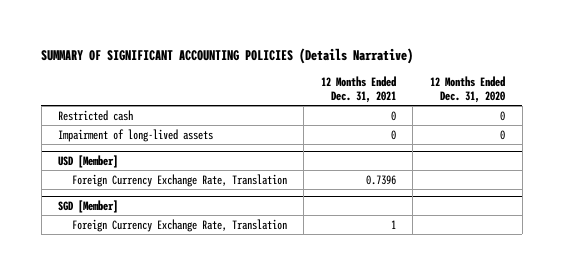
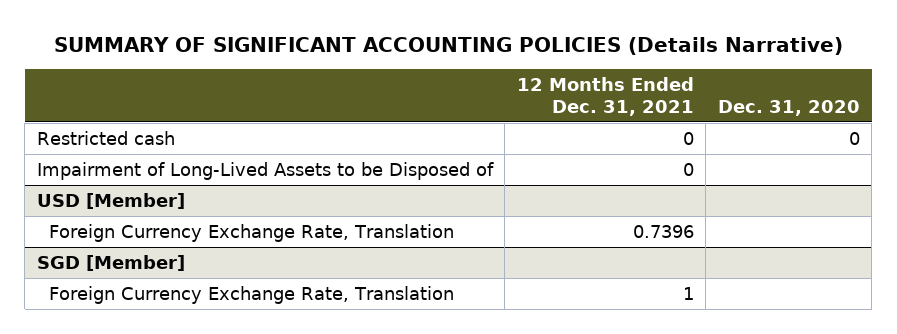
- | 12 Months Ended Dec. 31, 2021 | 12 Months Ended Dec. 31, 2020
+ | 12 Months Ended Dec. 31, 2021 | Dec. 31, 2020
- Impairment of long-lived assets | 0 | 0
+ Impairment of Long-Lived Assets to be Disposed of | 0 |

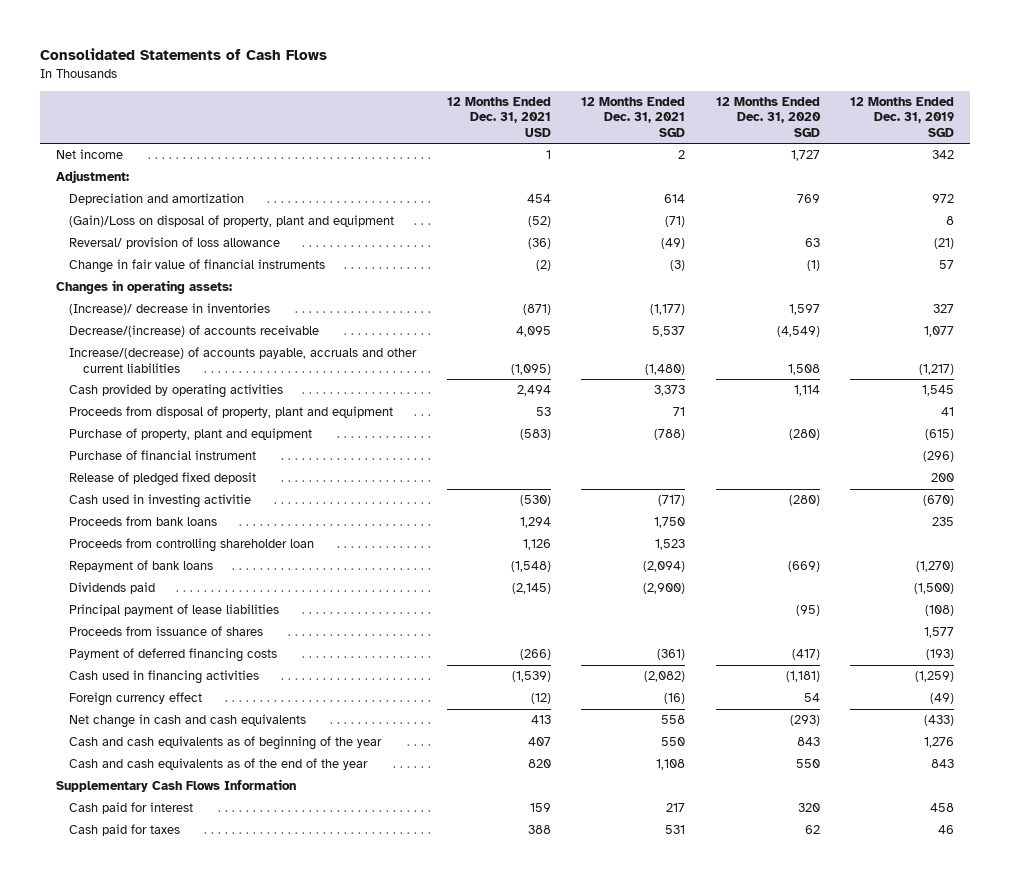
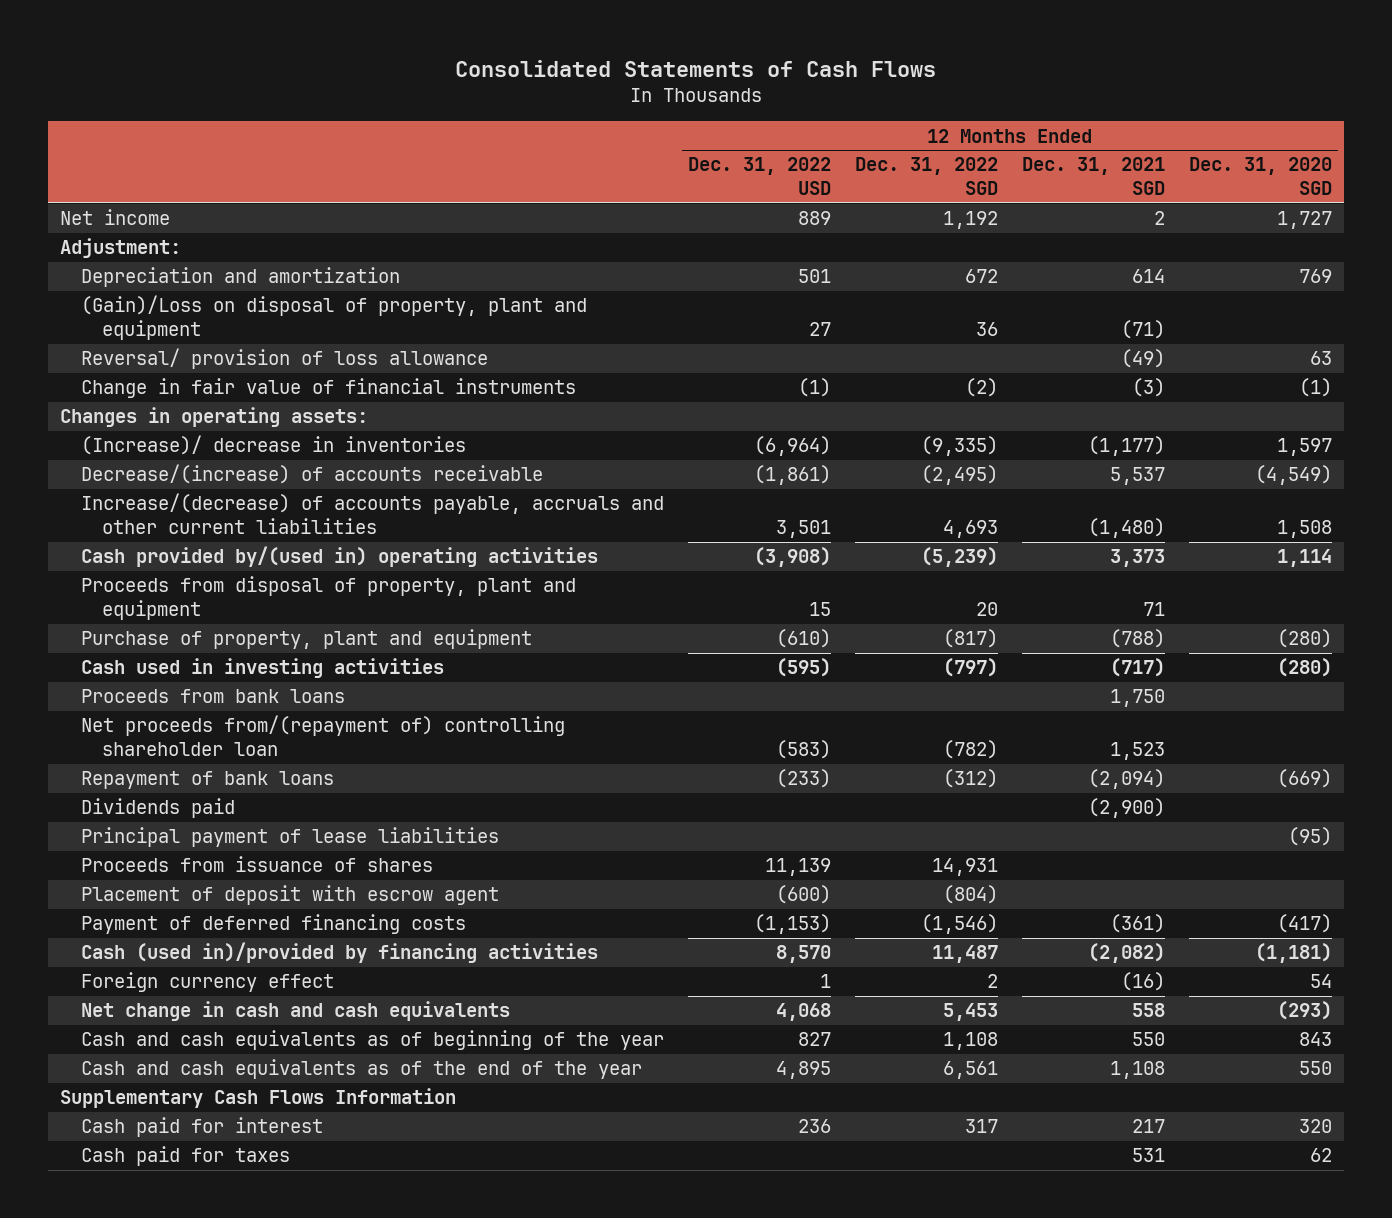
- | 12 Months Ended Dec. 31, 2021 USD | 12 Months Ended Dec. 31, 2021 SGD | 12 Months Ended Dec. 31, 2020 SGD | 12 Months Ended Dec. 31, 2019 SGD
+ | 12 Months Ended Dec. 31, 2022 USD | 12 Months Ended Dec. 31, 2022 SGD | 12 Months Ended Dec. 31, 2021 SGD | 12 Months Ended Dec. 31, 2020 SGD
- Cash provided by operating activities | 2,494 | 3,373 | 1,114 | 1,545
+ Cash provided by/(used in) operating activities | (3,908) | (5,239) | 3,373 | 1,114
- Purchase of financial instrument | | | | (296)
- Release of pledged fixed deposit | | | | 200
- Cash used in investing activitie | (530) | (717) | (280) | (670)
+ Cash used in investing activities | (595) | (797) | (717) | (280)
- Proceeds from controlling shareholder loan | 1,126 | 1,523 | |
+ Net proceeds from/(repayment of) controlling shareholder loan | (583) | (782) | 1,523 |
+ Placement of deposit with escrow agent | (600) | (804) | |
- Cash used in financing activities | (1,539) | (2,082) | (1,181) | (1,259)
+ Cash (used in)/provided by financing activities | 8,570 | 11,487 | (2,082) | (1,181)

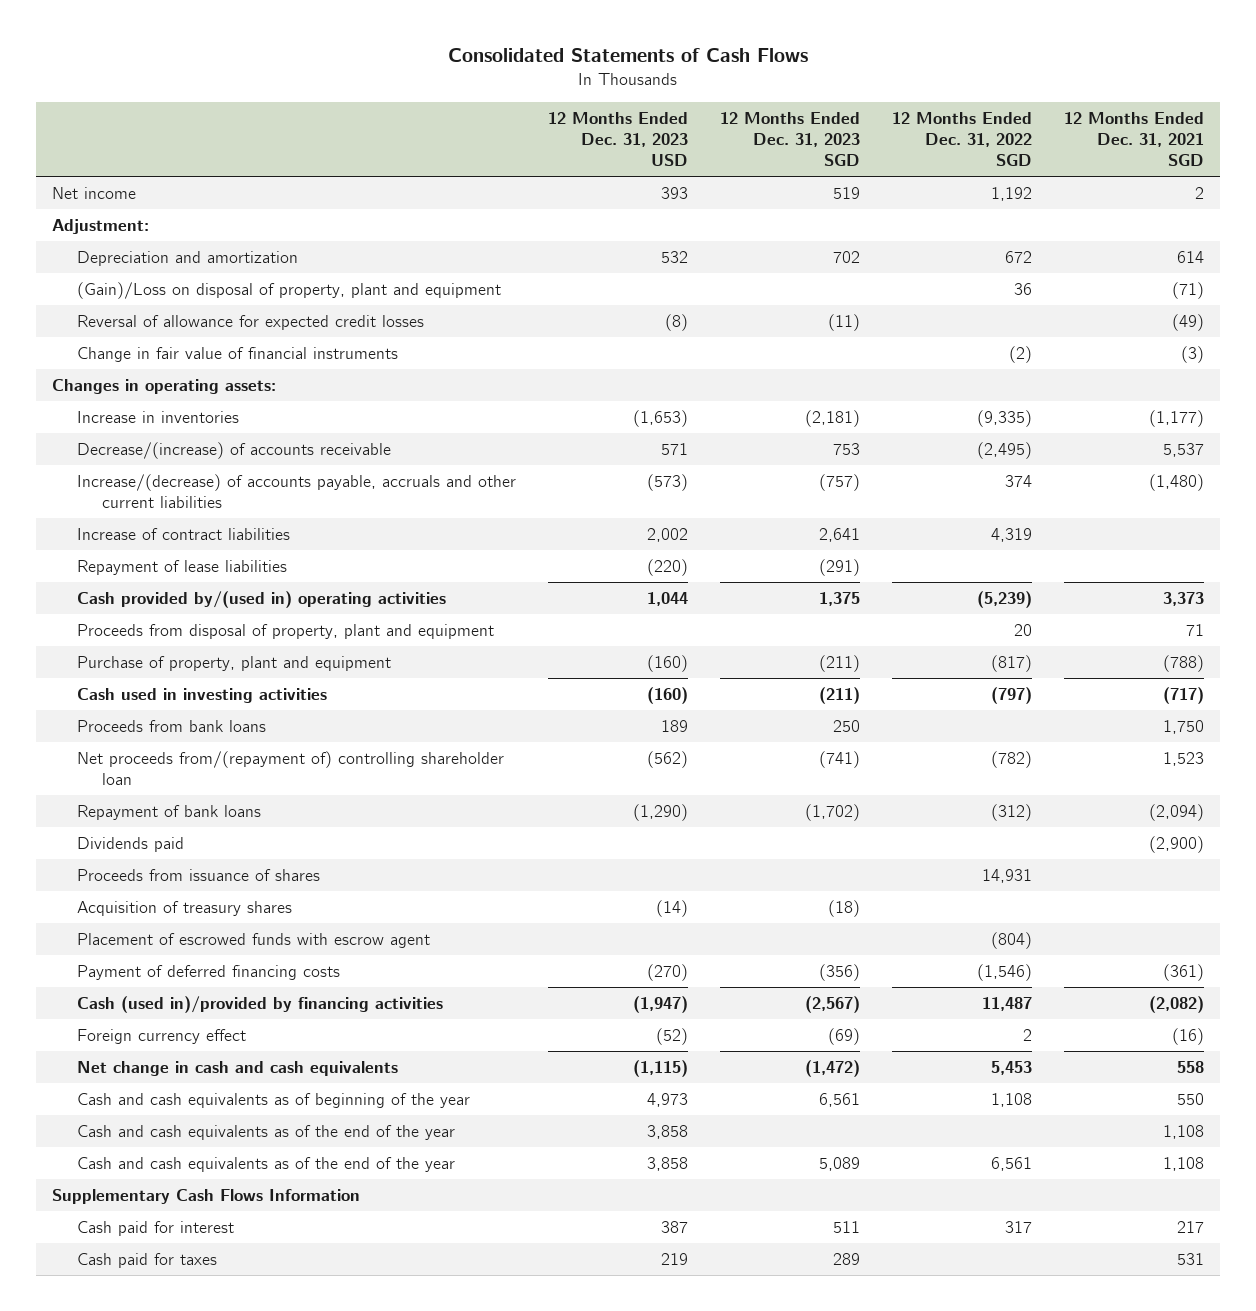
- | 12 Months Ended Dec. 31, 2022 USD | 12 Months Ended Dec. 31, 2022 SGD | 12 Months Ended Dec. 31, 2021 SGD | 12 Months Ended Dec. 31, 2020 SGD
+ | 12 Months Ended Dec. 31, 2023 USD | 12 Months Ended Dec. 31, 2023 SGD | 12 Months Ended Dec. 31, 2022 SGD | 12 Months Ended Dec. 31, 2021 SGD
- Reversal/ provision of loss allowance | | | (49) | 63
+ Reversal of allowance for expected credit losses | (8) | (11) | | (49)
- (Increase)/ decrease in inventories | (6,964) | (9,335) | (1,177) | 1,597
+ Increase in inventories | (1,653) | (2,181) | (9,335) | (1,177)
- Increase/(decrease) of accounts payable, accruals and other current liabilities | 3,501 | 4,693 | (1,480) | 1,508
+ Increase/(decrease) of accounts payable, accruals and other current liabilities | (573) | (757) | 374 | (1,480)
+ Increase of contract liabilities | 2,002 | 2,641 | 4,319 |
+ Repayment of lease liabilities | (220) | (291) | |
- Principal payment of lease liabilities | | | | (95)
- Placement of deposit with escrow agent | (600) | (804) | |
+ Acquisition of treasury shares | (14) | (18) | |
+ Placement of escrowed funds with escrow agent | | | (804) |
+ Cash and cash equivalents as of the end of the year | 3,858 | | | 1,108

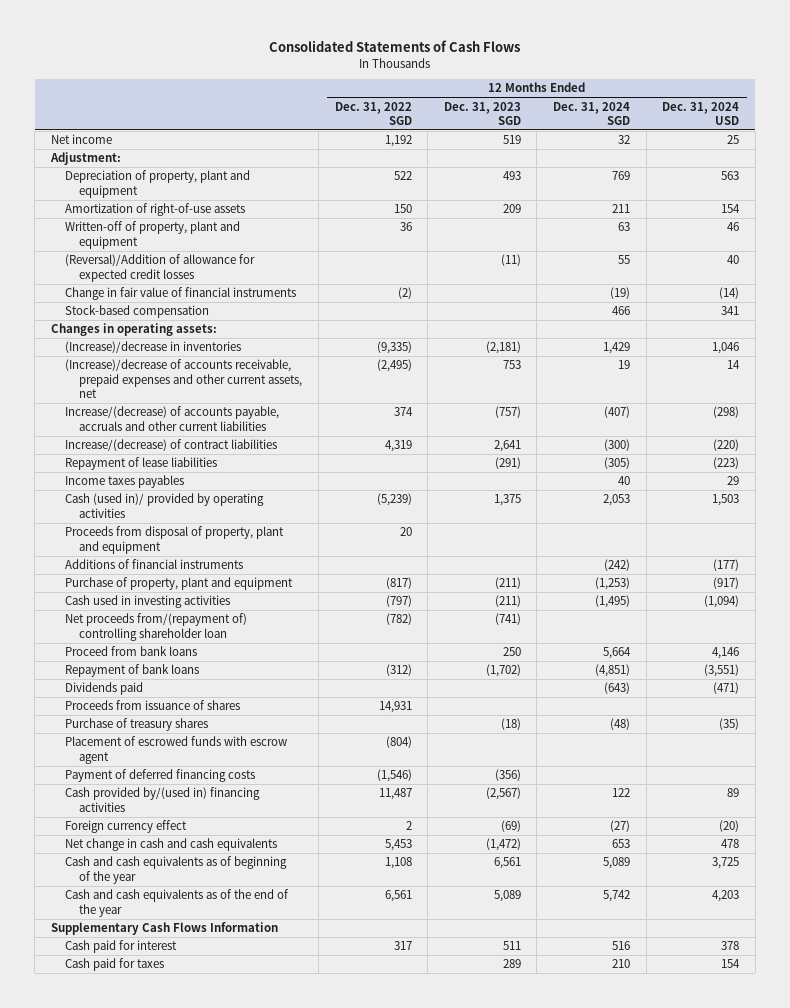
- | 12 Months Ended Dec. 31, 2023 USD | 12 Months Ended Dec. 31, 2023 SGD | 12 Months Ended Dec. 31, 2022 SGD | 12 Months Ended Dec. 31, 2021 SGD
+ | 12 Months Ended Dec. 31, 2022 SGD | 12 Months Ended Dec. 31, 2023 SGD | 12 Months Ended Dec. 31, 2024 SGD | 12 Months Ended Dec. 31, 2024 USD
- Depreciation and amortization | 532 | 702 | 672 | 614
- (Gain)/Loss on disposal of property, plant and equipment | | | 36 | (71)
- Reversal of allowance for expected credit losses | (8) | (11) | | (49)
+ Depreciation of property, plant and equipment | 522 | 493 | 769 | 563
+ Amortization of right-of-use assets | 150 | 209 | 211 | 154
+ Written-off of property, plant and equipment | 36 | | 63 | 46
+ (Reversal)/Addition of allowance for expected credit losses | | (11) | 55 | 40
+ Stock-based compensation | | | 466 | 341
- Increase in inventories | (1,653) | (2,181) | (9,335) | (1,177)
- Decrease/(increase) of accounts receivable | 571 | 753 | (2,495) | 5,537
+ (Increase)/decrease in inventories | (9,335) | (2,181) | 1,429 | 1,046
+ (Increase)/decrease of accounts receivable, prepaid expenses and other current assets, net | (2,495) | 753 | 19 | 14
- Increase of contract liabilities | 2,002 | 2,641 | 4,319 |
+ Increase/(decrease) of contract liabilities | 4,319 | 2,641 | (300) | (220)
- Cash provided by/(used in) operating activities | 1,044 | 1,375 | (5,239) | 3,373
+ Income taxes payables | | | 40 | 29
+ Cash (used in)/ provided by operating activities | (5,239) | 1,375 | 2,053 | 1,503
+ Additions of financial instruments | | | (242) | (177)
- Proceeds from bank loans | 189 | 250 | | 1,750
+ Proceed from bank loans | | 250 | 5,664 | 4,146
- Acquisition of treasury shares | (14) | (18) | |
+ Purchase of treasury shares | | (18) | (48) | (35)
- Cash (used in)/provided by financing activities | (1,947) | (2,567) | 11,487 | (2,082)
+ Cash provided by/(used in) financing activities | 11,487 | (2,567) | 122 | 89
- Cash and cash equivalents as of the end of the year | 3,858 | | | 1,108

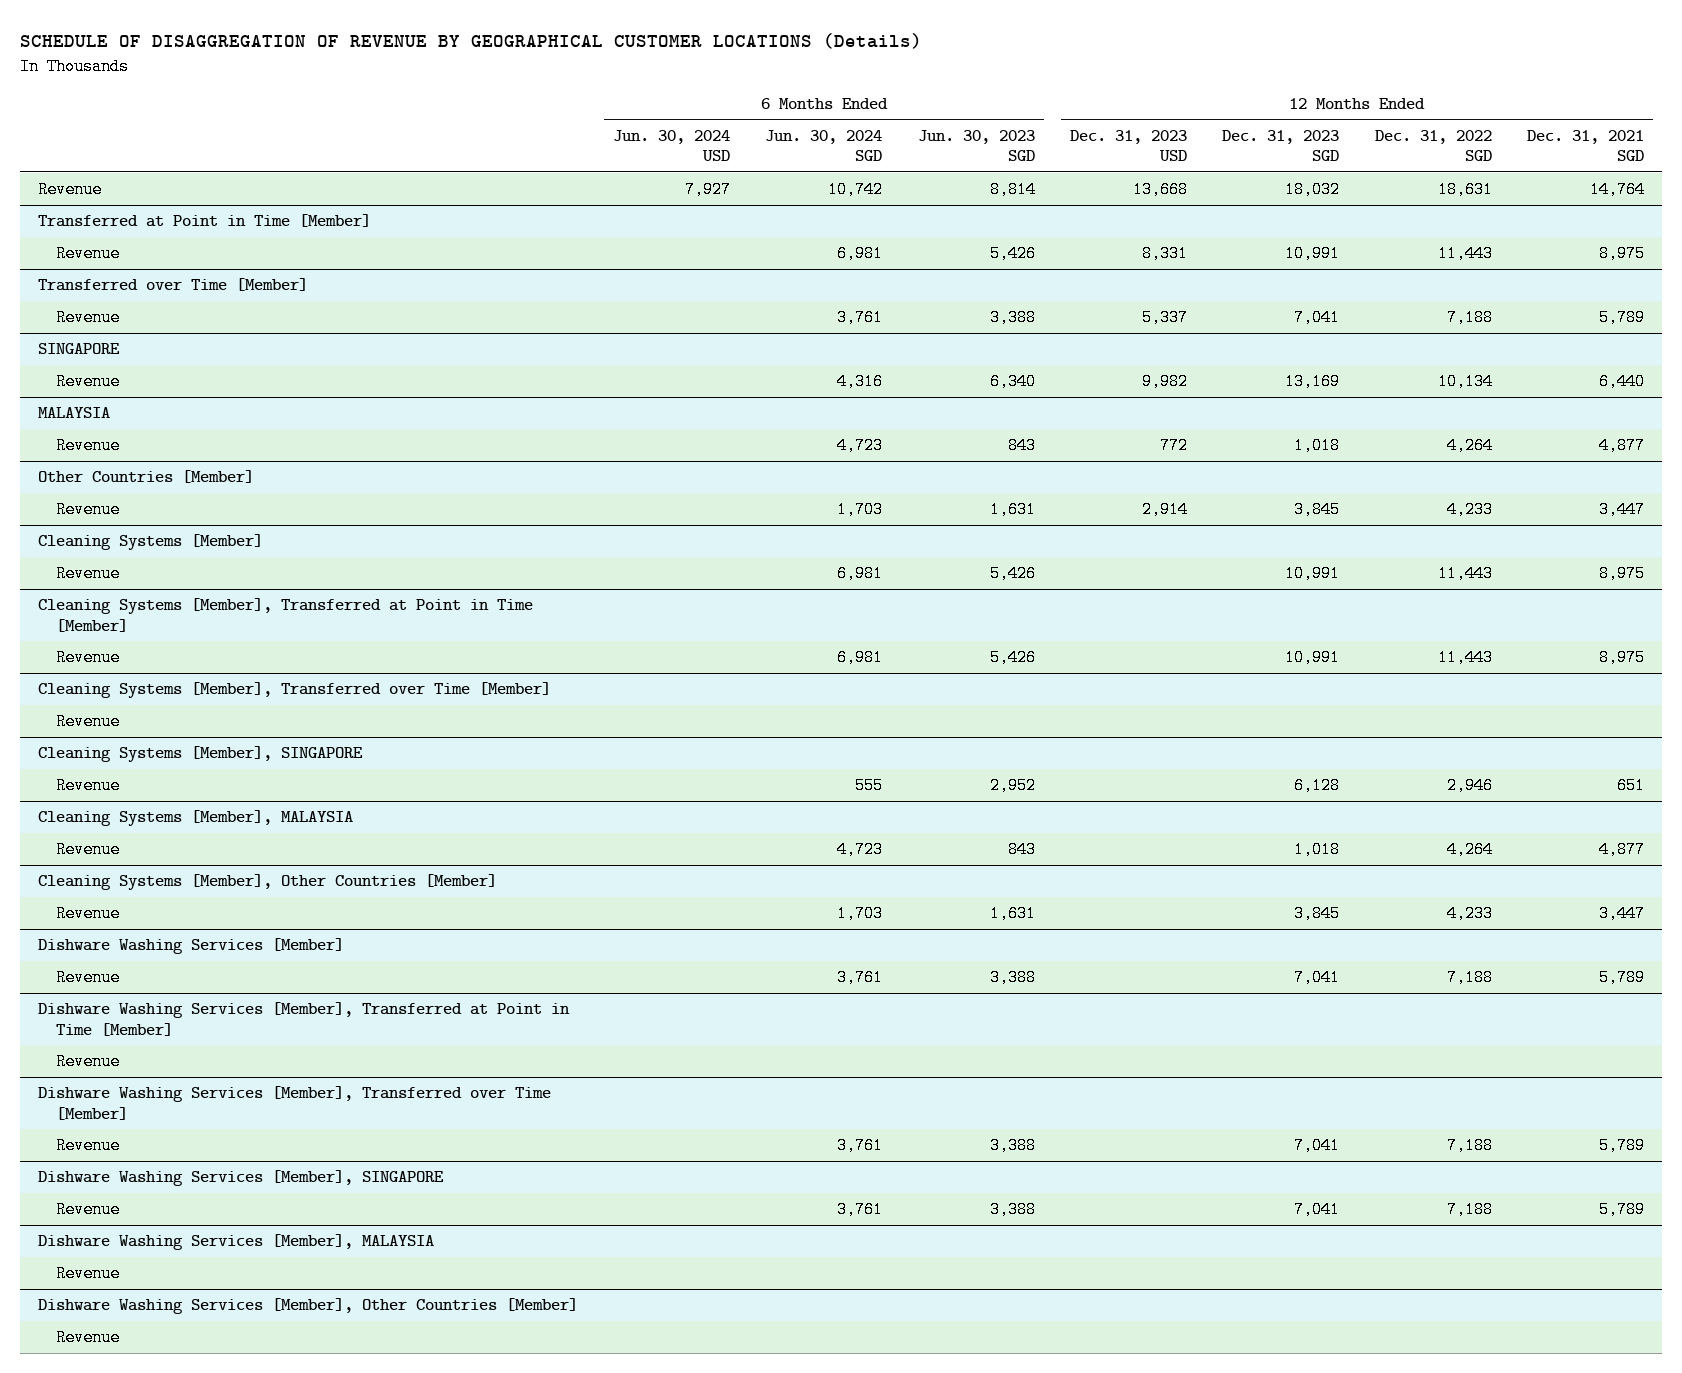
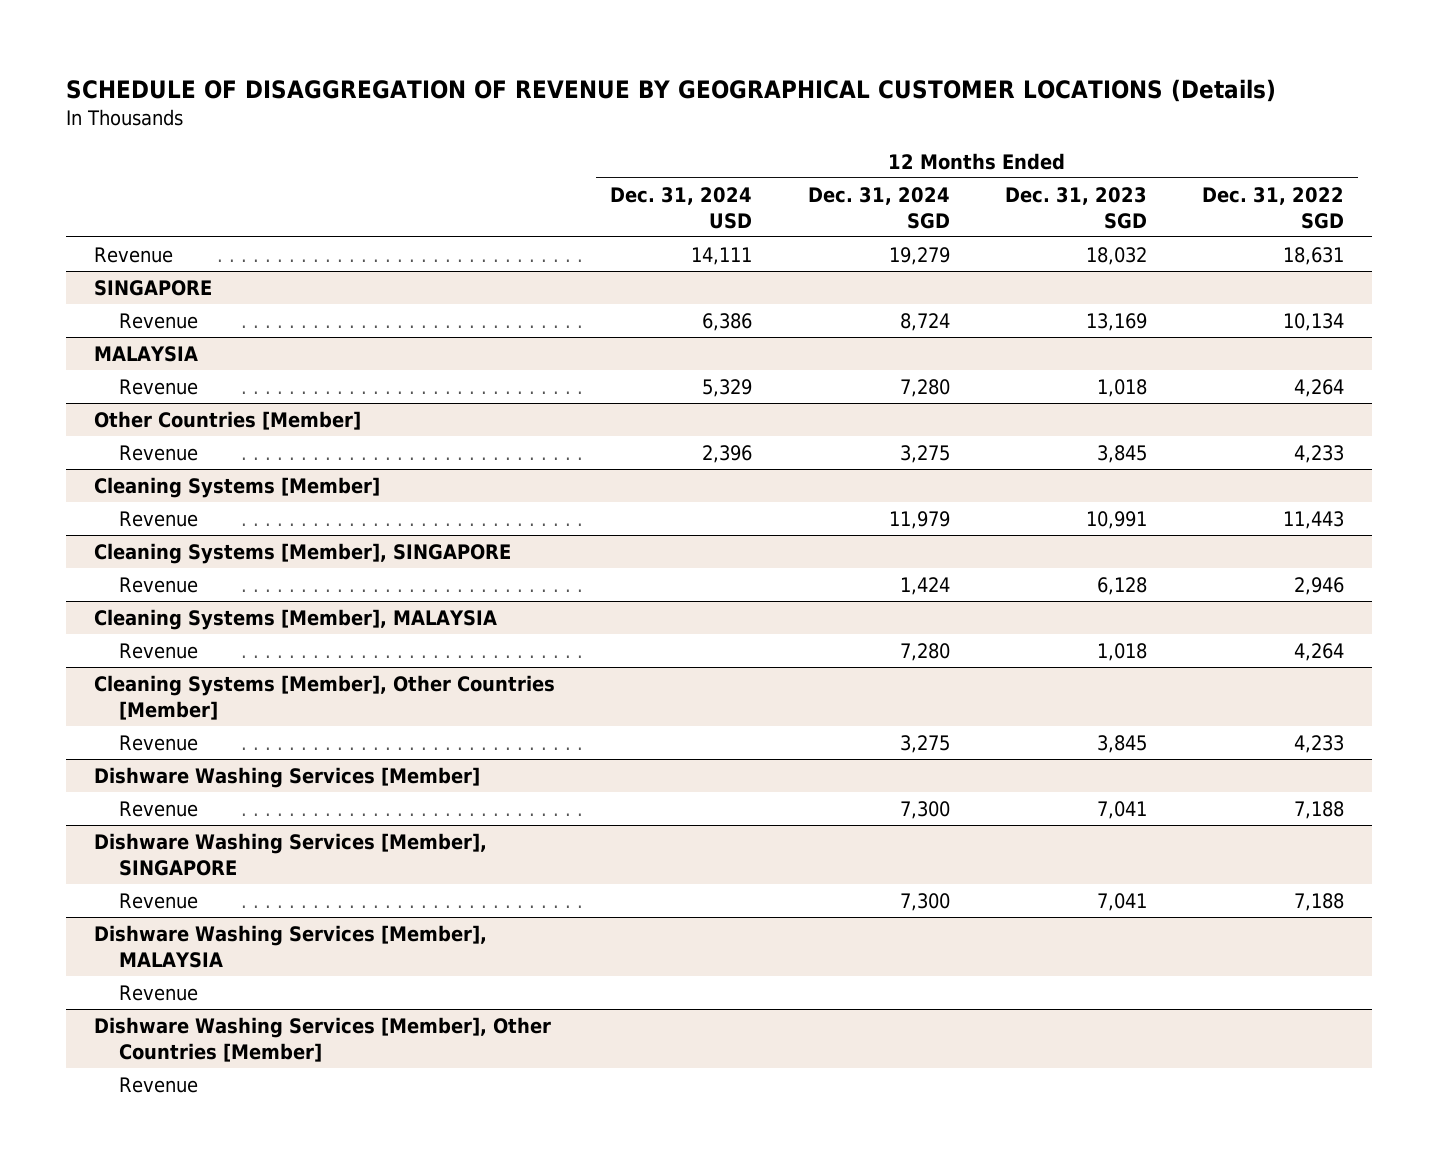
- | 6 Months Ended Jun. 30, 2024 USD | 6 Months Ended Jun. 30, 2024 SGD | 6 Months Ended Jun. 30, 2023 SGD | 12 Months Ended Dec. 31, 2023 USD | 12 Months Ended Dec. 31, 2023 SGD | 12 Months Ended Dec. 31, 2022 SGD | 12 Months Ended Dec. 31, 2021 SGD
+ | 12 Months Ended Dec. 31, 2024 USD | 12 Months Ended Dec. 31, 2024 SGD | 12 Months Ended Dec. 31, 2023 SGD | 12 Months Ended Dec. 31, 2022 SGD
- Transferred at Point in Time [Member]
- Revenue | | 6,981 | 5,426 | 8,331 | 10,991 | 11,443 | 8,975
- Transferred over Time [Member]
- Revenue | | 3,761 | 3,388 | 5,337 | 7,041 | 7,188 | 5,789
- Cleaning Systems [Member], Transferred at Point in Time [Member]
- Revenue | | 6,981 | 5,426 | | 10,991 | 11,443 | 8,975
- Cleaning Systems [Member], Transferred over Time [Member]
- Revenue
- Dishware Washing Services [Member], Transferred at Point in Time [Member]
- Revenue
- Dishware Washing Services [Member], Transferred over Time [Member]
- Revenue | | 3,761 | 3,388 | | 7,041 | 7,188 | 5,789

